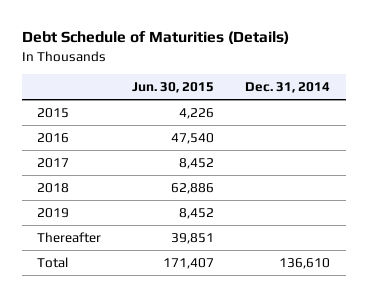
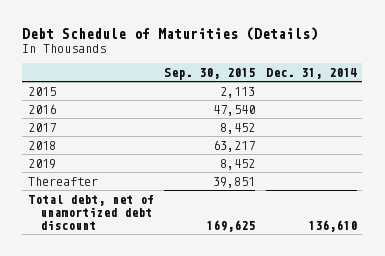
- | Jun. 30, 2015 | Dec. 31, 2014
+ | Sep. 30, 2015 | Dec. 31, 2014
- Total | 171,407 | 136,610
+ Total debt, net of unamortized debt discount | 169,625 | 136,610

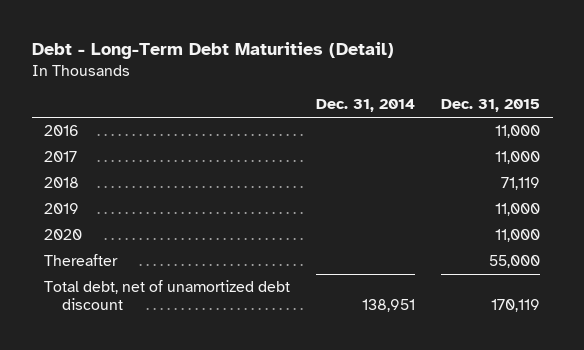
- Debt Schedule of Maturities (Details)
+ Debt - Long-Term Debt Maturities (Detail)
- | Sep. 30, 2015 | Dec. 31, 2014
+ | Dec. 31, 2014 | Dec. 31, 2015
- 2015 | 2,113 |
+ 2020 | | 11,000
- Total debt, net of unamortized debt discount | 169,625 | 136,610
+ Total debt, net of unamortized debt discount | 138,951 | 170,119

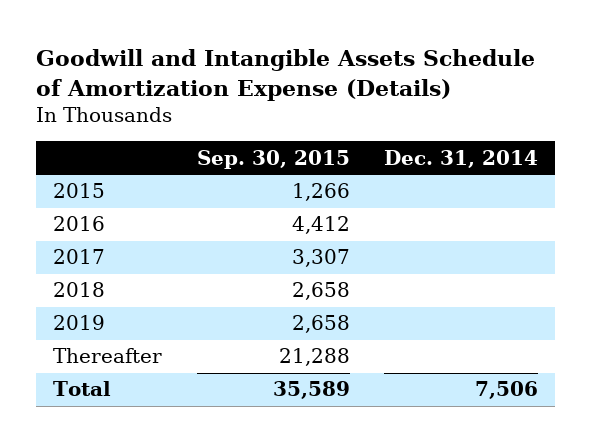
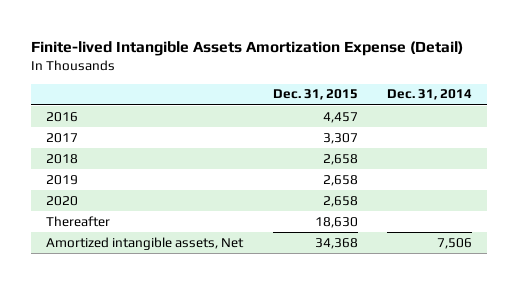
- Goodwill and Intangible Assets Schedule of Amortization Expense (Details)
+ Finite-lived Intangible Assets Amortization Expense (Detail)
- | Sep. 30, 2015 | Dec. 31, 2014
+ | Dec. 31, 2015 | Dec. 31, 2014
- 2015 | 1,266 |
+ 2020 | 2,658 |
- Total | 35,589 | 7,506
+ Amortized intangible assets, Net | 34,368 | 7,506

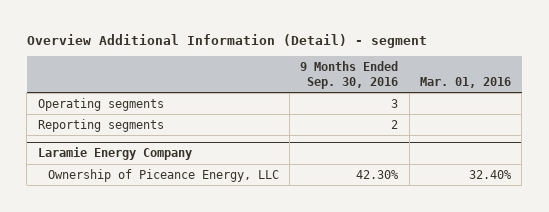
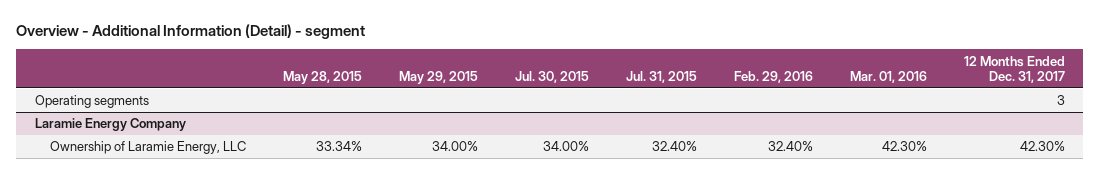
- Overview Additional Information (Detail) - segment
+ Overview - Additional Information (Detail) - segment
- | 9 Months Ended Sep. 30, 2016 | Mar. 01, 2016
+ | May 28, 2015 | May 29, 2015 | Jul. 30, 2015 | Jul. 31, 2015 | Feb. 29, 2016 | Mar. 01, 2016 | 12 Months Ended Dec. 31, 2017
- Reporting segments | 2 |
@ Laramie Energy Company
- Ownership of Piceance Energy, LLC | 42.30% | 32.40%
+ Ownership of Laramie Energy, LLC | 33.34% | 34.00% | 34.00% | 32.40% | 32.40% | 42.30% | 42.30%

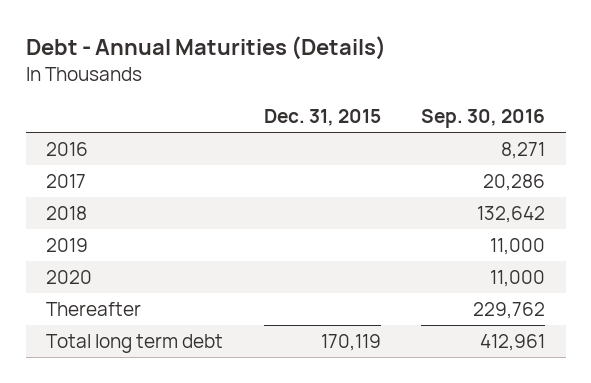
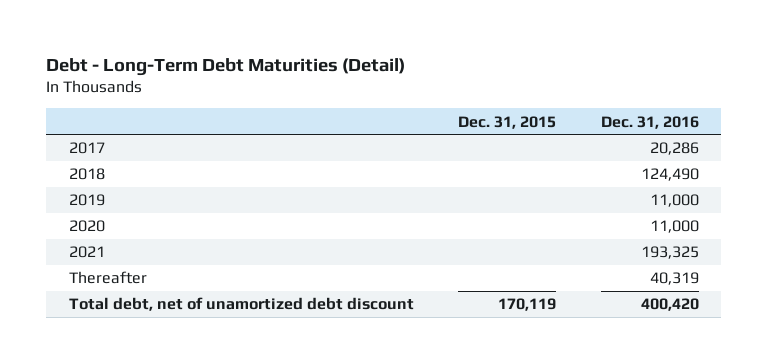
- Debt - Annual Maturities (Details)
+ Debt - Long-Term Debt Maturities (Detail)
- | Dec. 31, 2015 | Sep. 30, 2016
+ | Dec. 31, 2015 | Dec. 31, 2016
- 2016 | | 8,271
+ 2021 | | 193,325
- Total long term debt | 170,119 | 412,961
+ Total debt, net of unamortized debt discount | 170,119 | 400,420

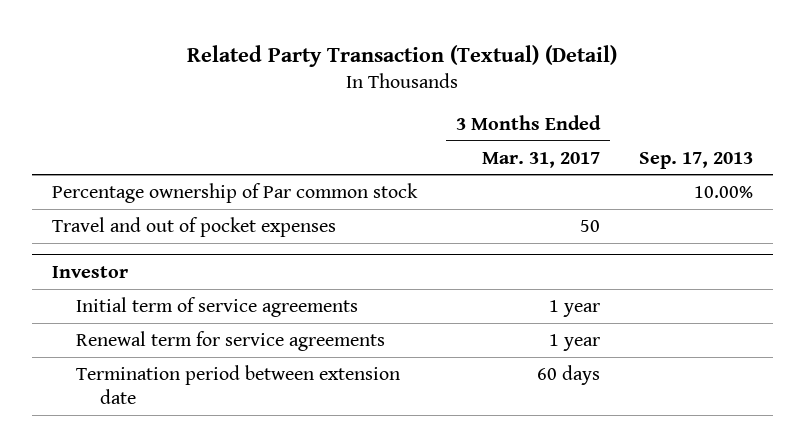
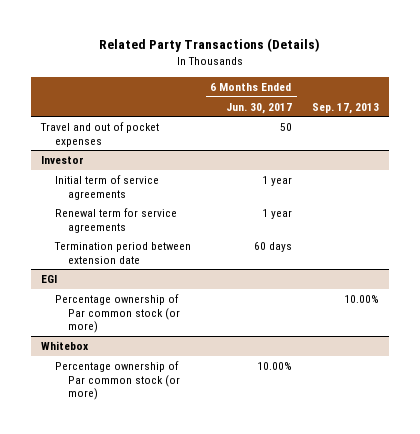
- Related Party Transaction (Textual) (Detail)
+ Related Party Transactions (Details)
- | 3 Months Ended Mar. 31, 2017 | Sep. 17, 2013
+ | 6 Months Ended Jun. 30, 2017 | Sep. 17, 2013
- Percentage ownership of Par common stock | | 10.00%
+ EGI
+ Percentage ownership of Par common stock (or more) | | 10.00%
+ Whitebox
+ Percentage ownership of Par common stock (or more) | 10.00% |

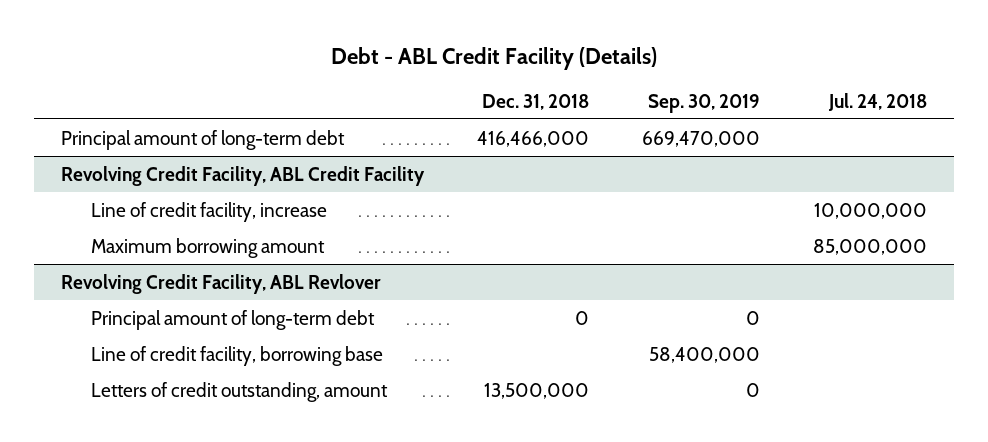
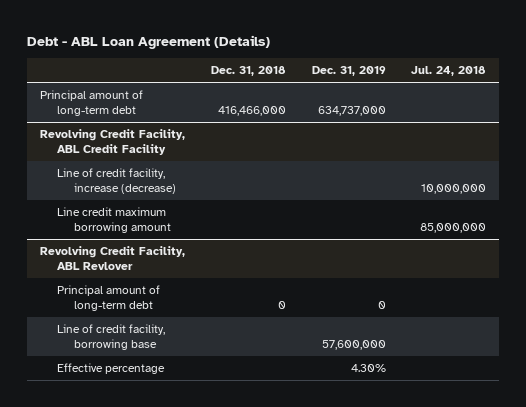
- Debt - ABL Credit Facility (Details)
+ Debt - ABL Loan Agreement (Details)
- | Dec. 31, 2018 | Sep. 30, 2019 | Jul. 24, 2018
+ | Dec. 31, 2018 | Dec. 31, 2019 | Jul. 24, 2018
@ Revolving Credit Facility, ABL Credit Facility
- Line of credit facility, increase | | | 10,000,000
- Maximum borrowing amount | | | 85,000,000
+ Line of credit facility, increase (decrease) | | | 10,000,000
+ Line credit maximum borrowing amount | | | 85,000,000
@ Revolving Credit Facility, ABL Revlover
- Letters of credit outstanding, amount | 13,500,000 | 0 |
+ Effective percentage | | 4.30% |

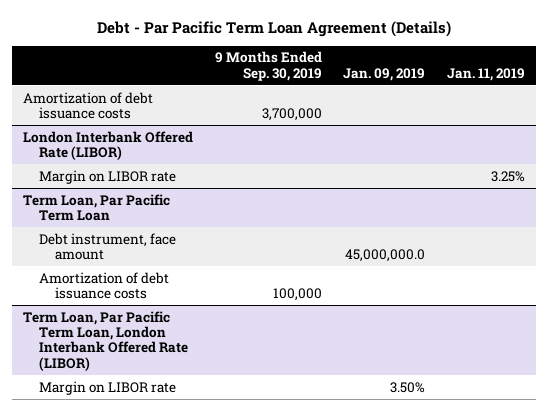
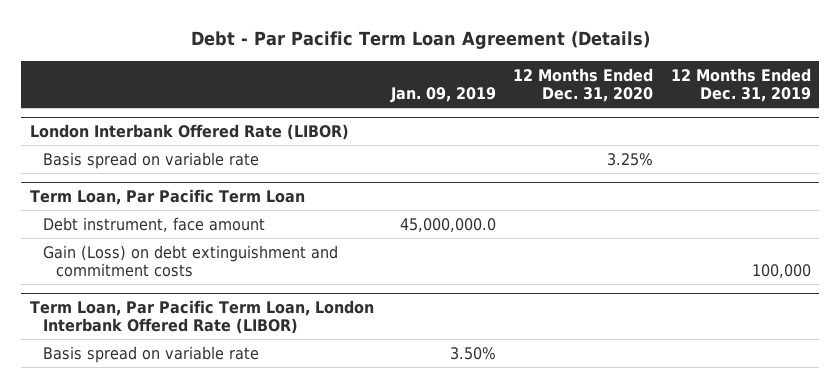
- | 9 Months Ended Sep. 30, 2019 | Jan. 09, 2019 | Jan. 11, 2019
+ | Jan. 09, 2019 | 12 Months Ended Dec. 31, 2020 | 12 Months Ended Dec. 31, 2019
- Amortization of debt issuance costs | 3,700,000 | |
@ London Interbank Offered Rate (LIBOR)
- Margin on LIBOR rate | | | 3.25%
+ Basis spread on variable rate | | 3.25% |
@ Term Loan, Par Pacific Term Loan
- Amortization of debt issuance costs | 100,000 | |
+ Gain (Loss) on debt extinguishment and commitment costs | | | 100,000
@ Term Loan, Par Pacific Term Loan, London Interbank Offered Rate (LIBOR)
- Margin on LIBOR rate | | 3.50% |
+ Basis spread on variable rate | 3.50% | |

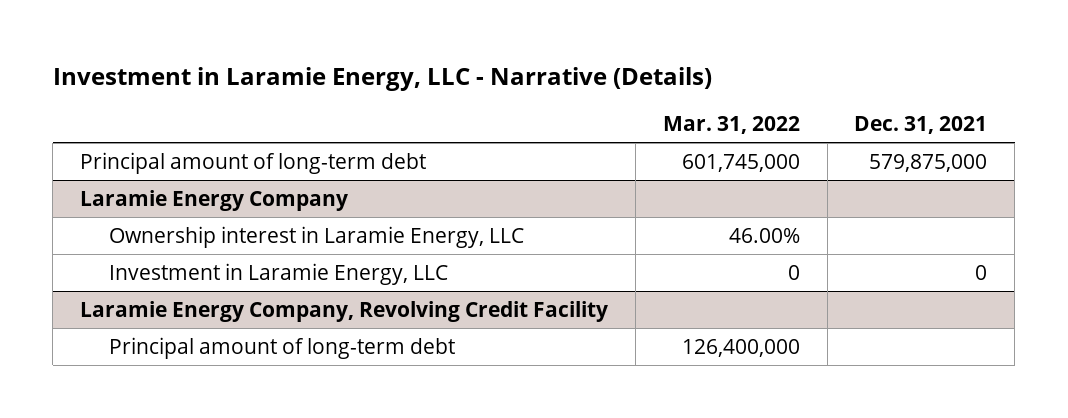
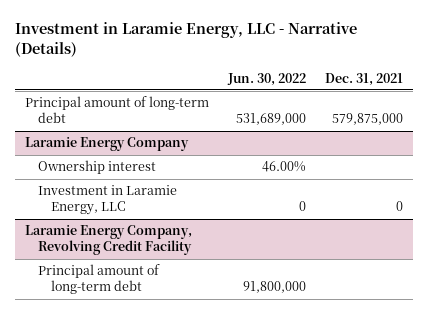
- | Mar. 31, 2022 | Dec. 31, 2021
+ | Jun. 30, 2022 | Dec. 31, 2021
@ Laramie Energy Company
- Ownership interest in Laramie Energy, LLC | 46.00% |
+ Ownership interest | 46.00% |

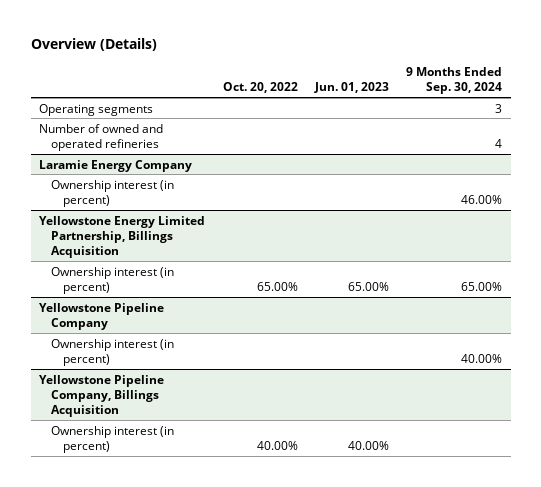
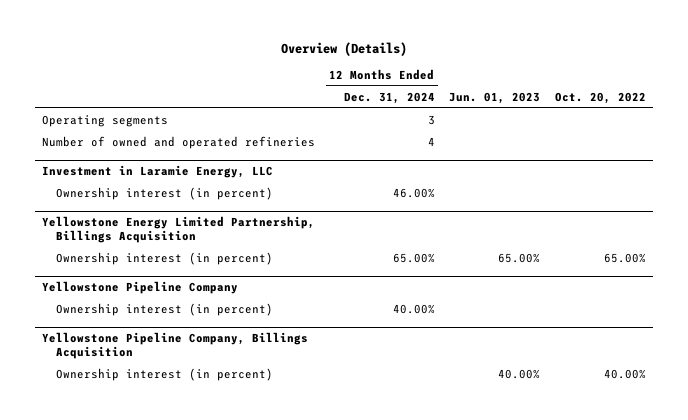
- | Oct. 20, 2022 | Jun. 01, 2023 | 9 Months Ended Sep. 30, 2024
+ | 12 Months Ended Dec. 31, 2024 | Jun. 01, 2023 | Oct. 20, 2022
- Laramie Energy Company
+ Investment in Laramie Energy, LLC

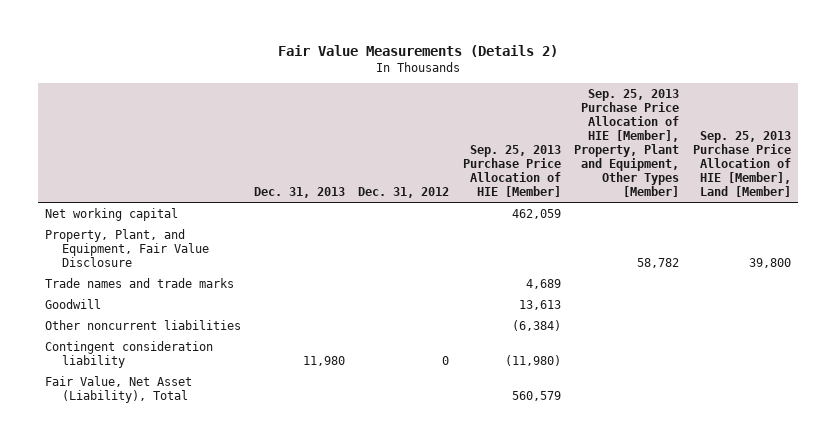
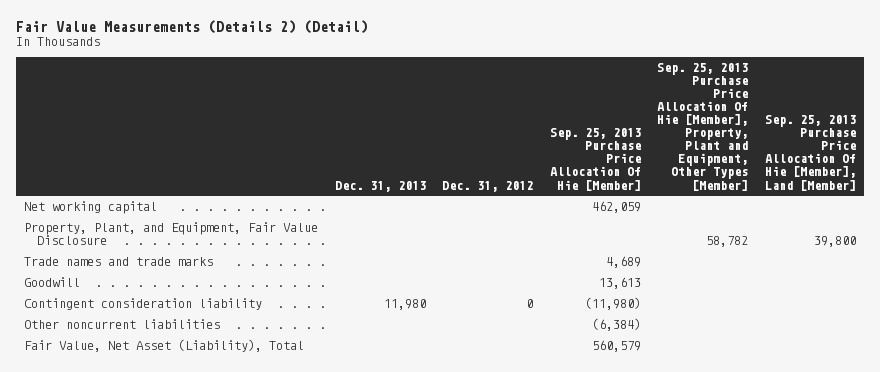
- Fair Value Measurements (Details 2)
+ Fair Value Measurements (Details 2) (Detail)
- | Dec. 31, 2013 | Dec. 31, 2012 | Sep. 25, 2013 Purchase Price Allocation of HIE [Member] | Sep. 25, 2013 Purchase Price Allocation of HIE [Member], Property, Plant and Equipment, Other Types [Member] | Sep. 25, 2013 Purchase Price Allocation of HIE [Member], Land [Member]
+ | Dec. 31, 2013 | Dec. 31, 2012 | Sep. 25, 2013 Purchase Price Allocation Of Hie [Member] | Sep. 25, 2013 Purchase Price Allocation Of Hie [Member], Property, Plant and Equipment, Other Types [Member] | Sep. 25, 2013 Purchase Price Allocation Of Hie [Member], Land [Member]
moved down: Other noncurrent liabilities | | | (6,384) | |

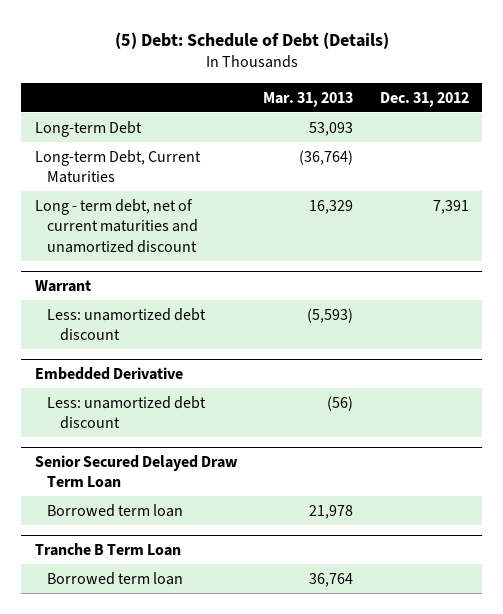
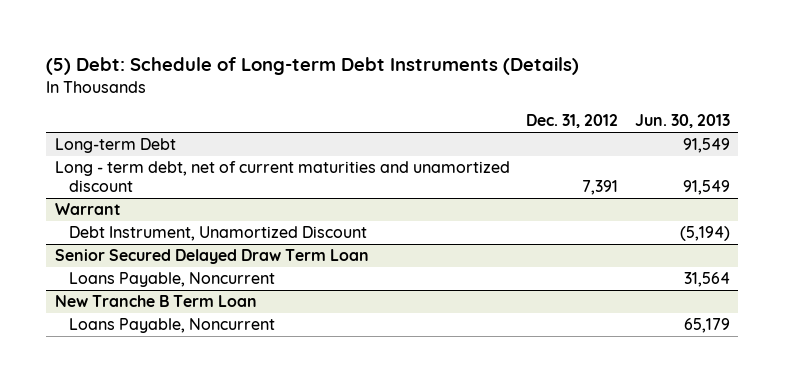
- (5) Debt: Schedule of Debt (Details)
+ (5) Debt: Schedule of Long-term Debt Instruments (Details)
- | Mar. 31, 2013 | Dec. 31, 2012
+ | Dec. 31, 2012 | Jun. 30, 2013
- Long-term Debt, Current Maturities | (36,764) |
@ Warrant
- Less: unamortized debt discount | (5,593) |
- Embedded Derivative
- Less: unamortized debt discount | (56) |
@ Warrant
+ Debt Instrument, Unamortized Discount | | (5,194)
@ Senior Secured Delayed Draw Term Loan
- Borrowed term loan | 21,978 |
- Tranche B Term Loan
- Borrowed term loan | 36,764 |
@ Senior Secured Delayed Draw Term Loan
+ Loans Payable, Noncurrent | | 31,564
+ New Tranche B Term Loan
+ Loans Payable, Noncurrent | | 65,179

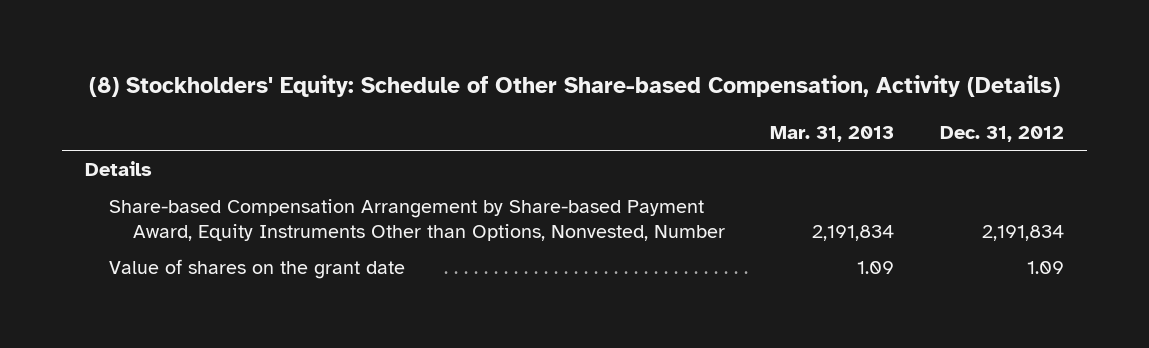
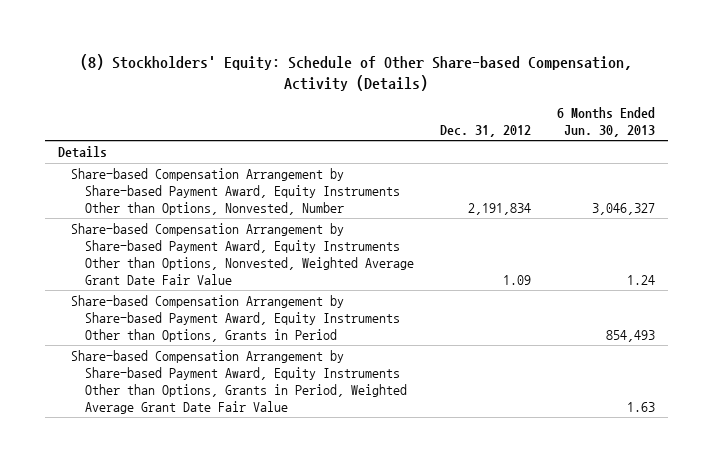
- | Mar. 31, 2013 | Dec. 31, 2012
+ | Dec. 31, 2012 | 6 Months Ended Jun. 30, 2013
- Value of shares on the grant date | 1.09 | 1.09
+ Share-based Compensation Arrangement by Share-based Payment Award, Equity Instruments Other than Options, Nonvested, Weighted Average Grant Date Fair Value | 1.09 | 1.24
+ Share-based Compensation Arrangement by Share-based Payment Award, Equity Instruments Other than Options, Grants in Period | | 854,493
+ Share-based Compensation Arrangement by Share-based Payment Award, Equity Instruments Other than Options, Grants in Period, Weighted Average Grant Date Fair Value | | 1.63

